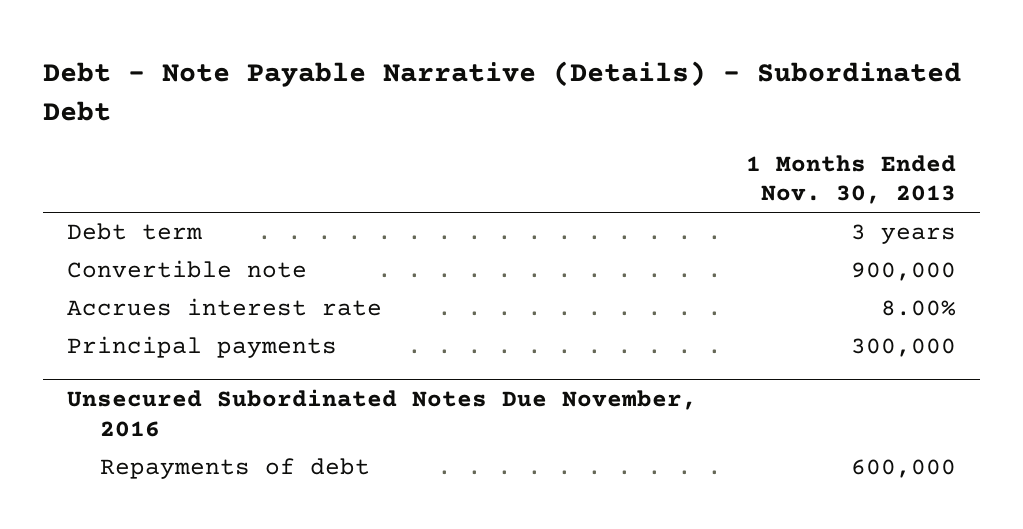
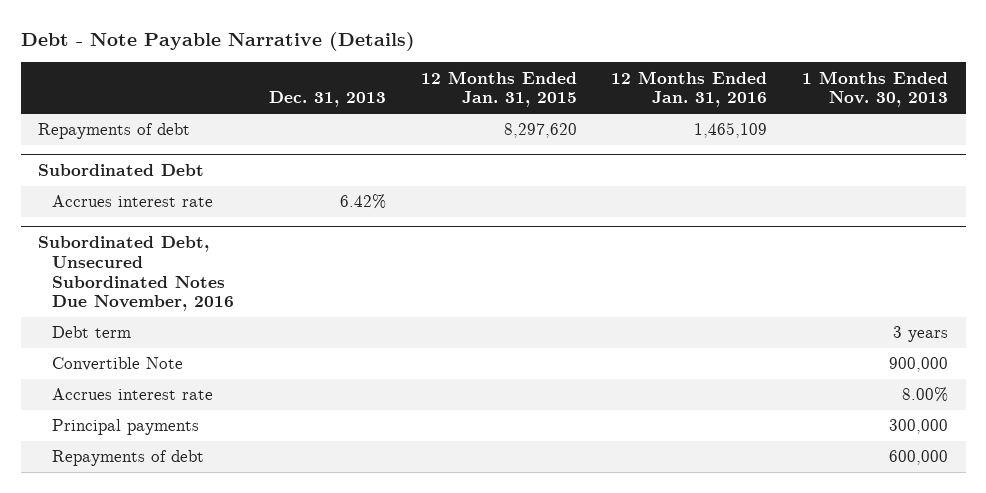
- Debt - Note Payable Narrative (Details) - Subordinated Debt
+ Debt - Note Payable Narrative (Details)
- | 1 Months Ended Nov. 30, 2013
+ | Dec. 31, 2013 | 12 Months Ended Jan. 31, 2015 | 12 Months Ended Jan. 31, 2016 | 1 Months Ended Nov. 30, 2013
+ Repayments of debt | | 8,297,620 | 1,465,109 |
+ Subordinated Debt
+ Accrues interest rate | 6.42% | | |
+ Subordinated Debt, Unsecured Subordinated Notes Due November, 2016
- Convertible note | 900,000
+ Convertible Note | | | | 900,000
- Unsecured Subordinated Notes Due November, 2016

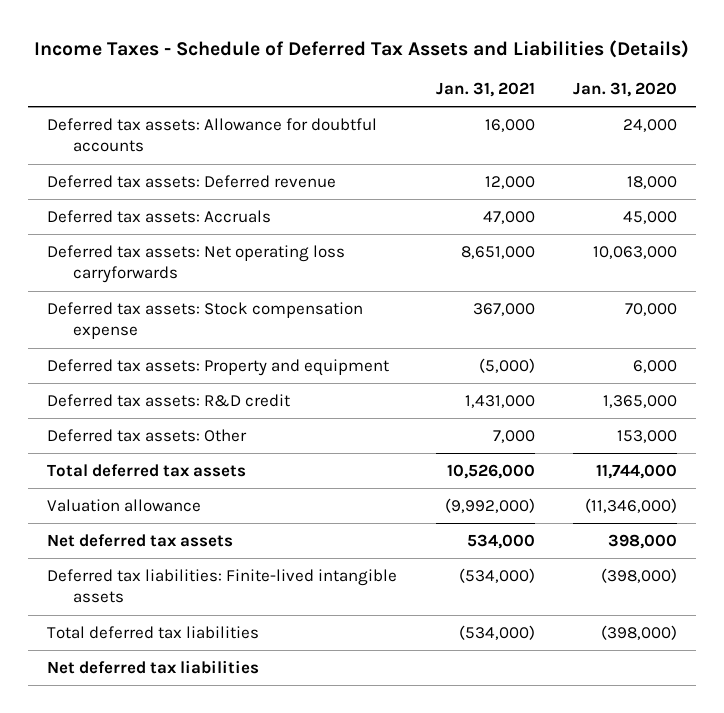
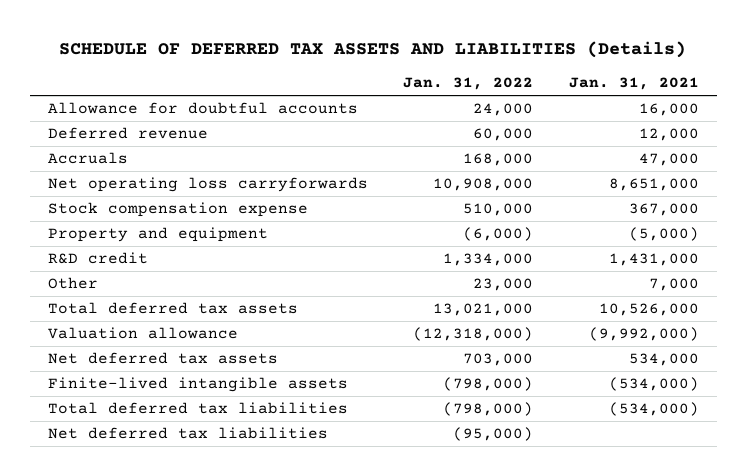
- Income Taxes - Schedule of Deferred Tax Assets and Liabilities (Details)
+ SCHEDULE OF DEFERRED TAX ASSETS AND LIABILITIES (Details)
- | Jan. 31, 2021 | Jan. 31, 2020
+ | Jan. 31, 2022 | Jan. 31, 2021
- Deferred tax assets: Allowance for doubtful accounts | 16,000 | 24,000
- Deferred tax assets: Deferred revenue | 12,000 | 18,000
- Deferred tax assets: Accruals | 47,000 | 45,000
- Deferred tax assets: Net operating loss carryforwards | 8,651,000 | 10,063,000
- Deferred tax assets: Stock compensation expense | 367,000 | 70,000
- Deferred tax assets: Property and equipment | (5,000) | 6,000
- Deferred tax assets: R&D credit | 1,431,000 | 1,365,000
- Deferred tax assets: Other | 7,000 | 153,000
+ Allowance for doubtful accounts | 24,000 | 16,000
+ Deferred revenue | 60,000 | 12,000
+ Accruals | 168,000 | 47,000
+ Net operating loss carryforwards | 10,908,000 | 8,651,000
+ Stock compensation expense | 510,000 | 367,000
+ Property and equipment | (6,000) | (5,000)
+ R&D credit | 1,334,000 | 1,431,000
+ Other | 23,000 | 7,000
- Deferred tax liabilities: Finite-lived intangible assets | (534,000) | (398,000)
+ Finite-lived intangible assets | (798,000) | (534,000)

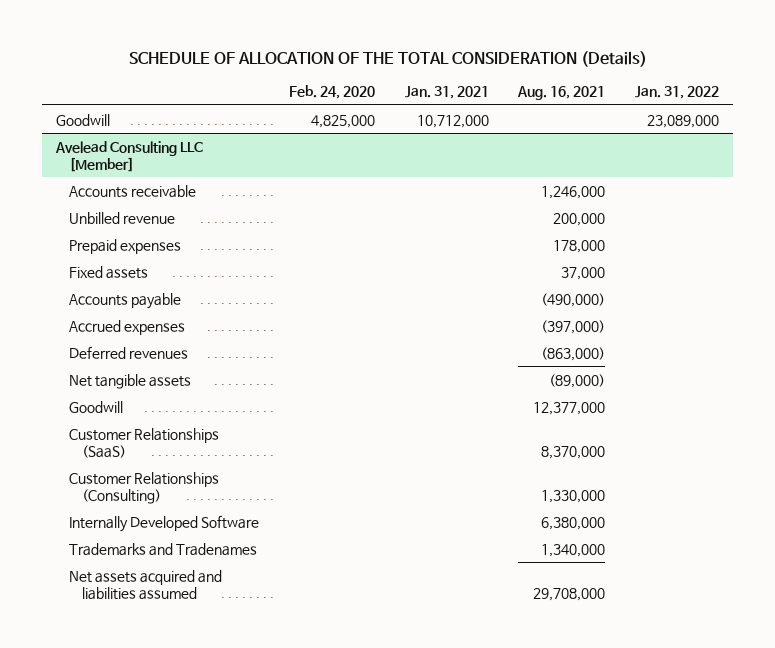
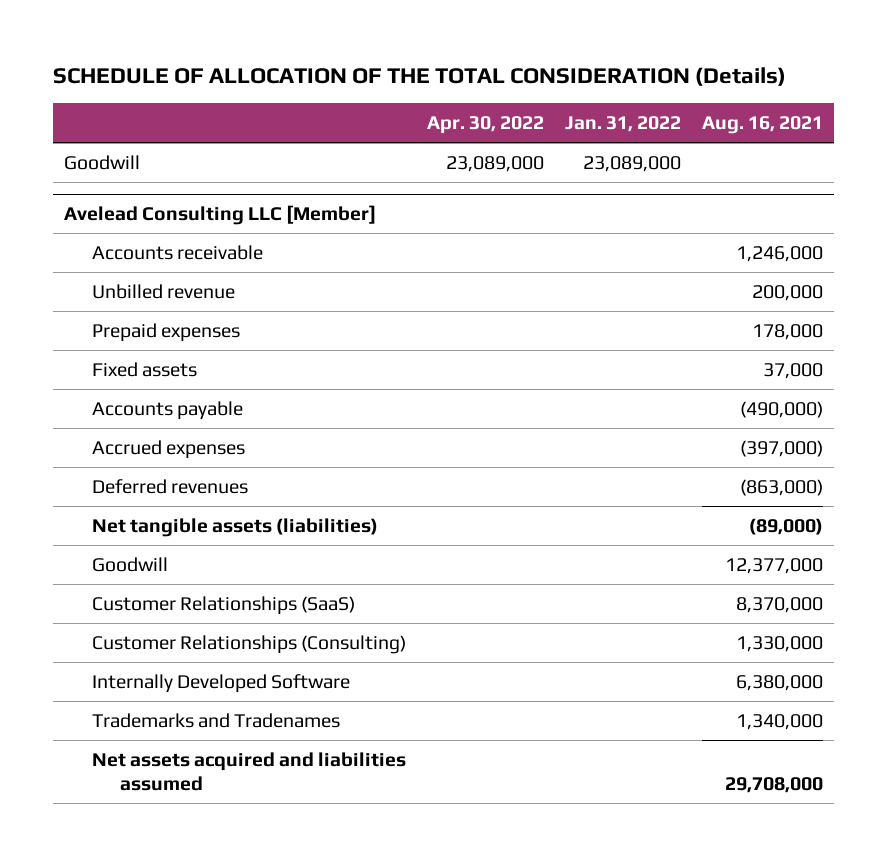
- | Feb. 24, 2020 | Jan. 31, 2021 | Aug. 16, 2021 | Jan. 31, 2022
+ | Apr. 30, 2022 | Jan. 31, 2022 | Aug. 16, 2021
@ Avelead Consulting LLC [Member]
- Net tangible assets | | | (89,000) |
+ Net tangible assets (liabilities) | | | (89,000)

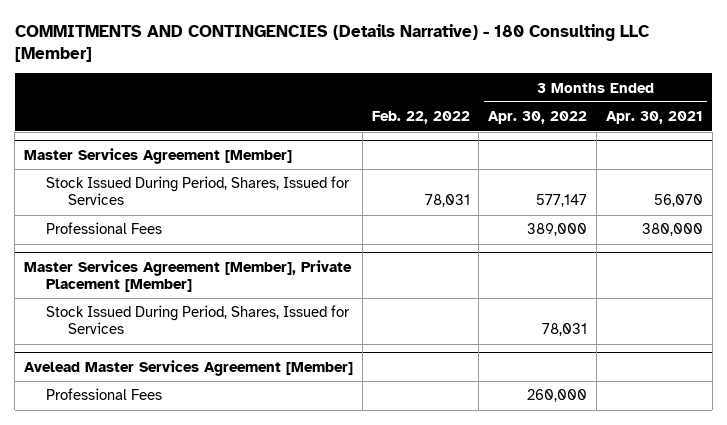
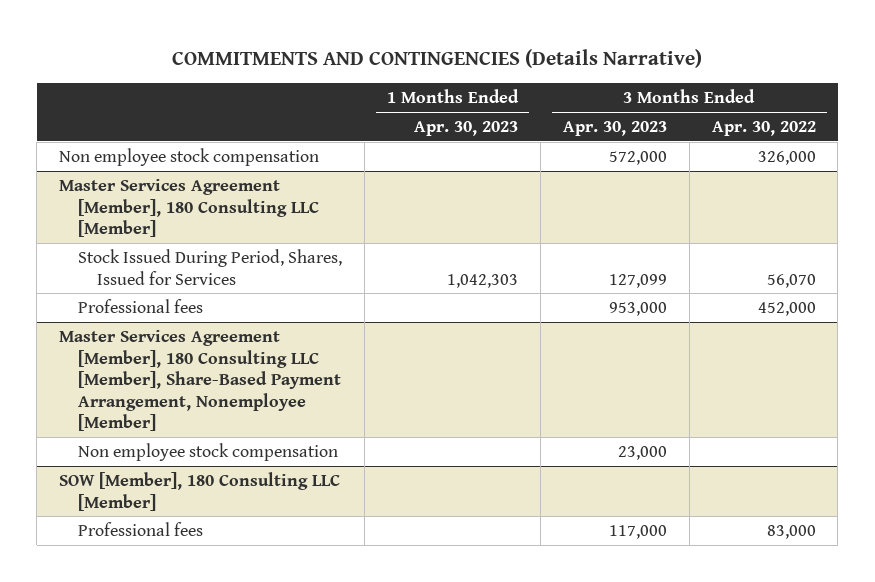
- COMMITMENTS AND CONTINGENCIES (Details Narrative) - 180 Consulting LLC [Member]
+ COMMITMENTS AND CONTINGENCIES (Details Narrative)
- | Feb. 22, 2022 | 3 Months Ended Apr. 30, 2022 | 3 Months Ended Apr. 30, 2021
+ | 1 Months Ended Apr. 30, 2023 | 3 Months Ended Apr. 30, 2023 | 3 Months Ended Apr. 30, 2022
- Master Services Agreement [Member]
- Stock Issued During Period, Shares, Issued for Services | 78,031 | 577,147 | 56,070
- Professional Fees | | 389,000 | 380,000
- Master Services Agreement [Member], Private Placement [Member]
- Stock Issued During Period, Shares, Issued for Services | | 78,031 |
- Avelead Master Services Agreement [Member]
- Professional Fees | | 260,000 |
+ Non employee stock compensation | | 572,000 | 326,000
+ Master Services Agreement [Member], 180 Consulting LLC [Member]
+ Stock Issued During Period, Shares, Issued for Services | 1,042,303 | 127,099 | 56,070
+ Professional fees | | 953,000 | 452,000
+ Master Services Agreement [Member], 180 Consulting LLC [Member], Share-Based Payment Arrangement, Nonemployee [Member]
+ Non employee stock compensation | | 23,000 |
+ SOW [Member], 180 Consulting LLC [Member]
+ Professional fees | | 117,000 | 83,000

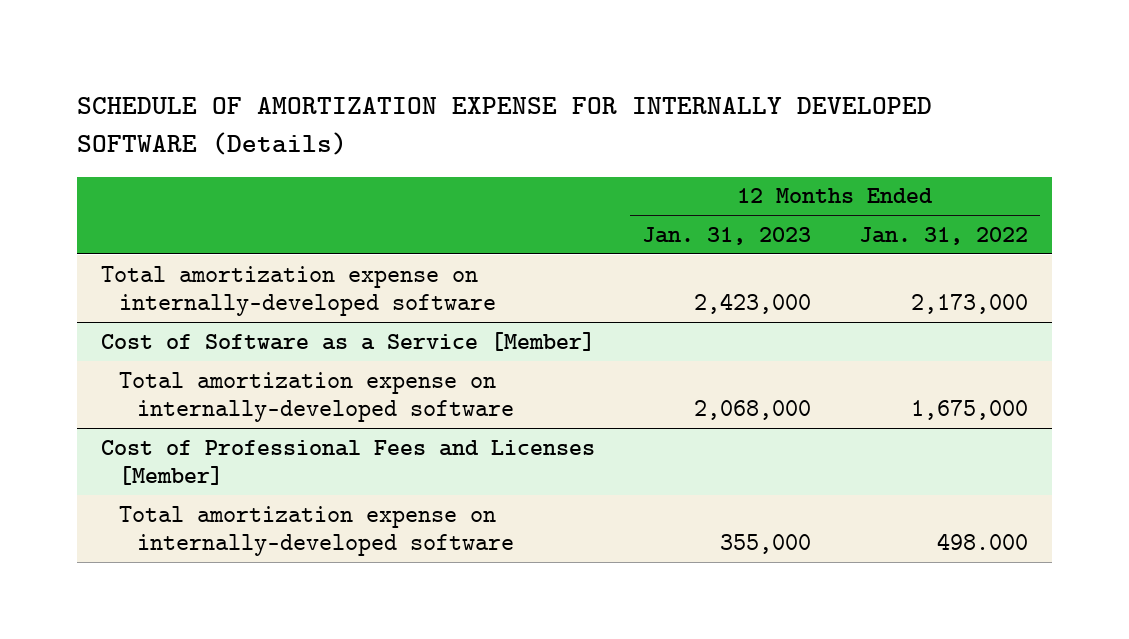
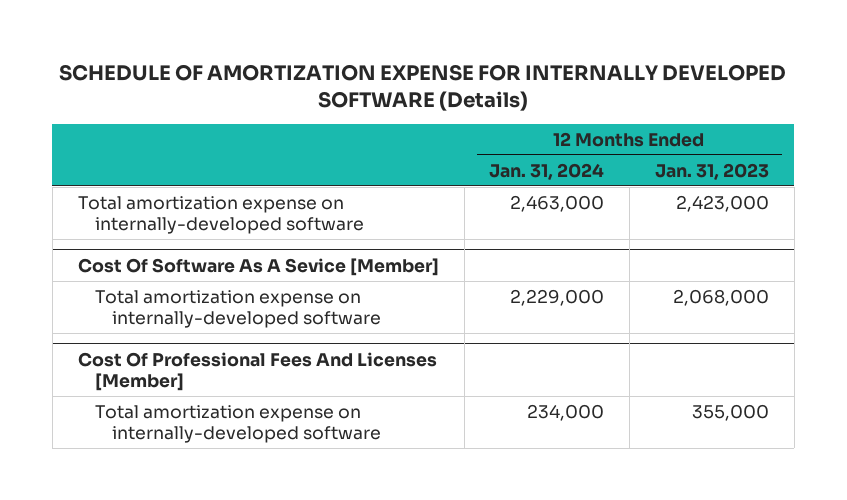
- | 12 Months Ended Jan. 31, 2023 | 12 Months Ended Jan. 31, 2022
+ | 12 Months Ended Jan. 31, 2024 | 12 Months Ended Jan. 31, 2023
- Cost of Software as a Service [Member]
+ Cost Of Software As A Sevice [Member]
- Cost of Professional Fees and Licenses [Member]
+ Cost Of Professional Fees And Licenses [Member]

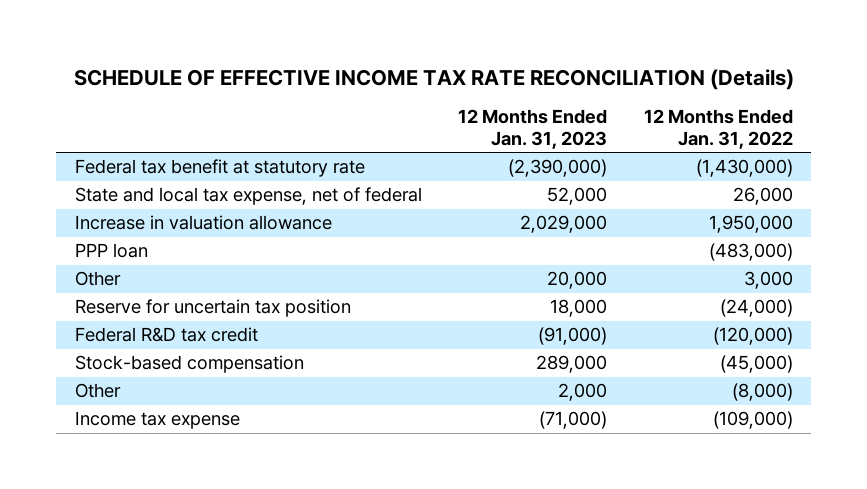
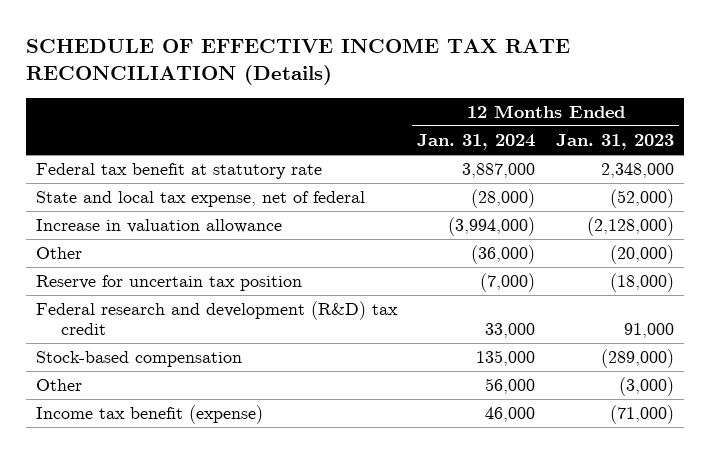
- | 12 Months Ended Jan. 31, 2023 | 12 Months Ended Jan. 31, 2022
+ | 12 Months Ended Jan. 31, 2024 | 12 Months Ended Jan. 31, 2023
- Federal tax benefit at statutory rate | (2,390,000) | (1,430,000)
- State and local tax expense, net of federal | 52,000 | 26,000
- Increase in valuation allowance | 2,029,000 | 1,950,000
- PPP loan | | (483,000)
- Other | 20,000 | 3,000
- Reserve for uncertain tax position | 18,000 | (24,000)
- Federal R&D tax credit | (91,000) | (120,000)
- Stock-based compensation | 289,000 | (45,000)
- Other | 2,000 | (8,000)
- Income tax expense | (71,000) | (109,000)
+ Federal tax benefit at statutory rate | 3,887,000 | 2,348,000
+ State and local tax expense, net of federal | (28,000) | (52,000)
+ Increase in valuation allowance | (3,994,000) | (2,128,000)
+ Other | (36,000) | (20,000)
+ Reserve for uncertain tax position | (7,000) | (18,000)
+ Federal research and development (R&D) tax credit | 33,000 | 91,000
+ Stock-based compensation | 135,000 | (289,000)
+ Other | 56,000 | (3,000)
+ Income tax benefit (expense) | 46,000 | (71,000)

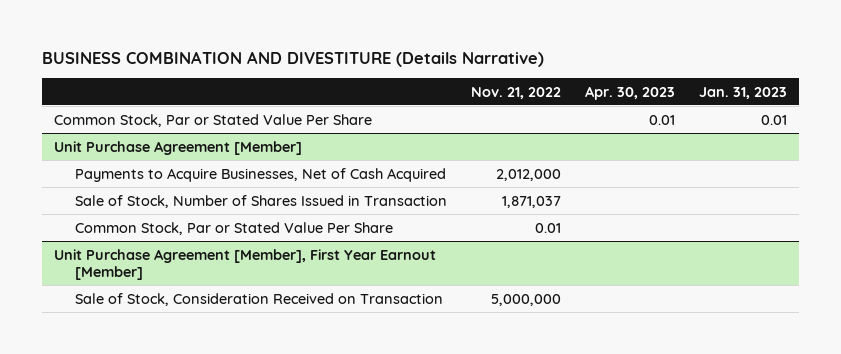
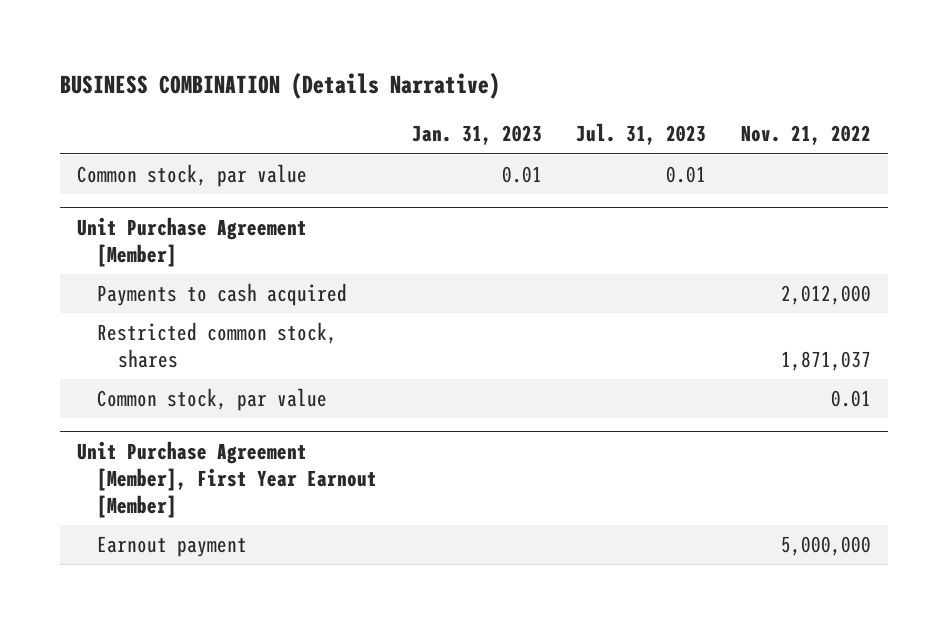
- BUSINESS COMBINATION AND DIVESTITURE (Details Narrative)
+ BUSINESS COMBINATION (Details Narrative)
- | Nov. 21, 2022 | Apr. 30, 2023 | Jan. 31, 2023
+ | Jan. 31, 2023 | Jul. 31, 2023 | Nov. 21, 2022
- Common Stock, Par or Stated Value Per Share | | 0.01 | 0.01
+ Common stock, par value | 0.01 | 0.01 |
@ Unit Purchase Agreement [Member]
- Payments to Acquire Businesses, Net of Cash Acquired | 2,012,000 | |
- Sale of Stock, Number of Shares Issued in Transaction | 1,871,037 | |
- Common Stock, Par or Stated Value Per Share | 0.01 | |
+ Payments to cash acquired | | | 2,012,000
+ Restricted common stock, shares | | | 1,871,037
+ Common stock, par value | | | 0.01
@ Unit Purchase Agreement [Member], First Year Earnout [Member]
- Sale of Stock, Consideration Received on Transaction | 5,000,000 | |
+ Earnout payment | | | 5,000,000

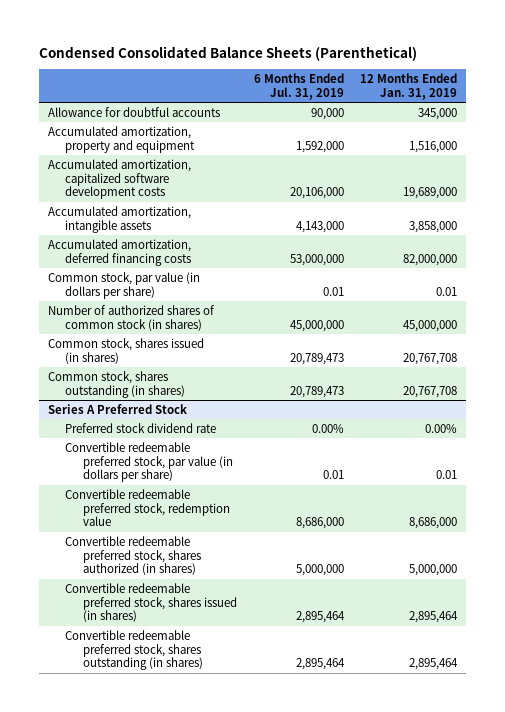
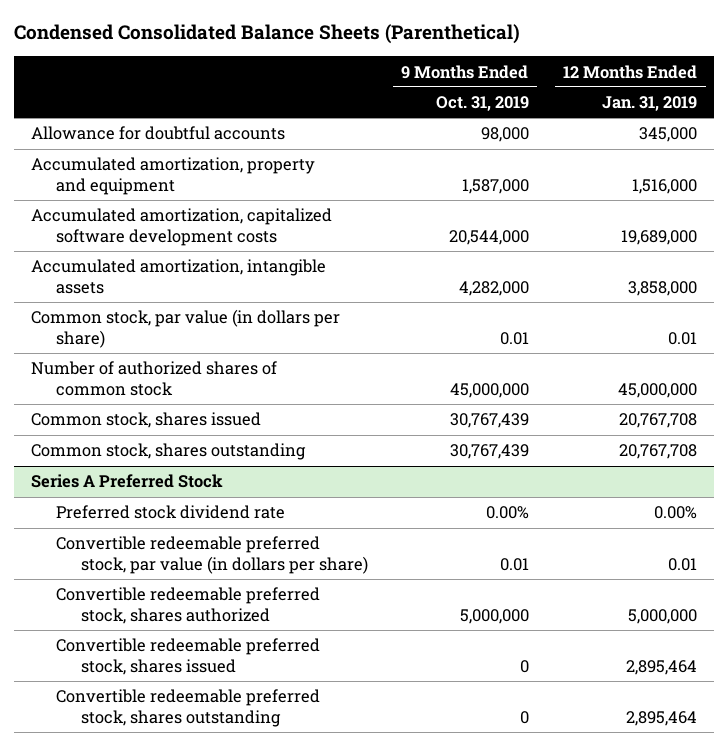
- | 6 Months Ended Jul. 31, 2019 | 12 Months Ended Jan. 31, 2019
+ | 9 Months Ended Oct. 31, 2019 | 12 Months Ended Jan. 31, 2019
- Accumulated amortization, deferred financing costs | 53,000,000 | 82,000,000
- Number of authorized shares of common stock (in shares) | 45,000,000 | 45,000,000
- Common stock, shares issued (in shares) | 20,789,473 | 20,767,708
- Common stock, shares outstanding (in shares) | 20,789,473 | 20,767,708
+ Number of authorized shares of common stock | 45,000,000 | 45,000,000
+ Common stock, shares issued | 30,767,439 | 20,767,708
+ Common stock, shares outstanding | 30,767,439 | 20,767,708
@ Series A Preferred Stock
- Convertible redeemable preferred stock, redemption value | 8,686,000 | 8,686,000
- Convertible redeemable preferred stock, shares authorized (in shares) | 5,000,000 | 5,000,000
- Convertible redeemable preferred stock, shares issued (in shares) | 2,895,464 | 2,895,464
- Convertible redeemable preferred stock, shares outstanding (in shares) | 2,895,464 | 2,895,464
+ Convertible redeemable preferred stock, shares authorized | 5,000,000 | 5,000,000
+ Convertible redeemable preferred stock, shares issued | 0 | 2,895,464
+ Convertible redeemable preferred stock, shares outstanding | 0 | 2,895,464

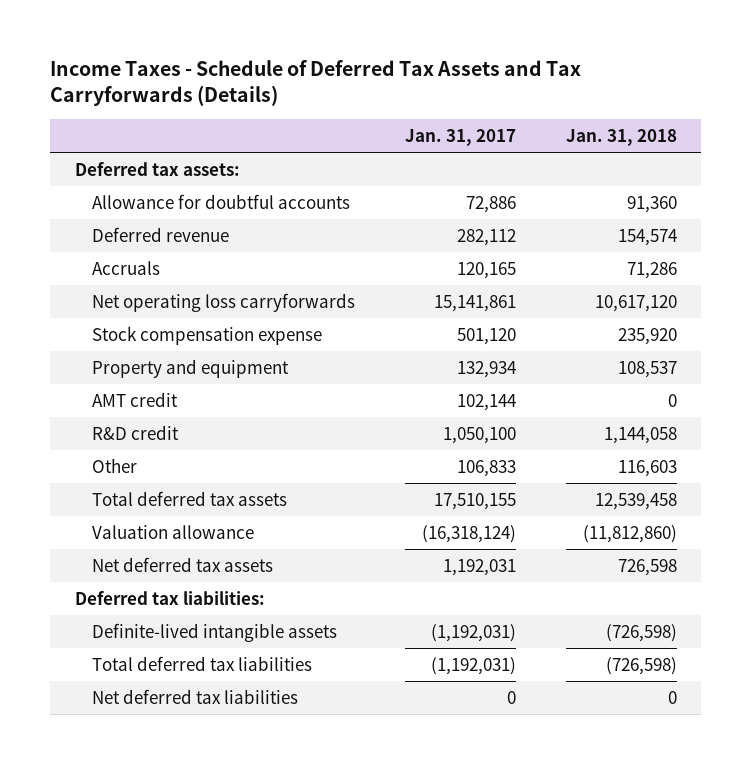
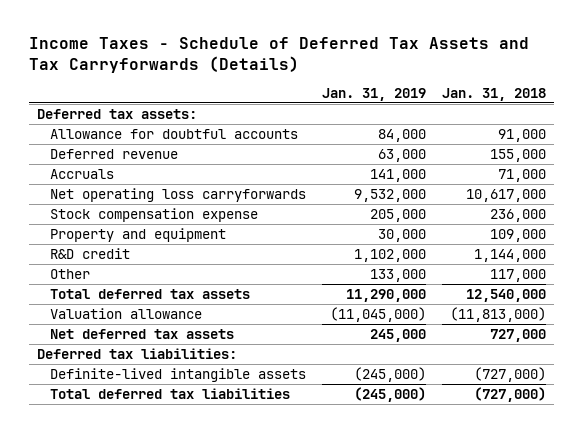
- | Jan. 31, 2017 | Jan. 31, 2018
+ | Jan. 31, 2019 | Jan. 31, 2018
- Allowance for doubtful accounts | 72,886 | 91,360
- Deferred revenue | 282,112 | 154,574
- Accruals | 120,165 | 71,286
- Net operating loss carryforwards | 15,141,861 | 10,617,120
- Stock compensation expense | 501,120 | 235,920
- Property and equipment | 132,934 | 108,537
- AMT credit | 102,144 | 0
- R&D credit | 1,050,100 | 1,144,058
- Other | 106,833 | 116,603
- Total deferred tax assets | 17,510,155 | 12,539,458
- Valuation allowance | (16,318,124) | (11,812,860)
- Net deferred tax assets | 1,192,031 | 726,598
+ Allowance for doubtful accounts | 84,000 | 91,000
+ Deferred revenue | 63,000 | 155,000
+ Accruals | 141,000 | 71,000
+ Net operating loss carryforwards | 9,532,000 | 10,617,000
+ Stock compensation expense | 205,000 | 236,000
+ Property and equipment | 30,000 | 109,000
+ R&D credit | 1,102,000 | 1,144,000
+ Other | 133,000 | 117,000
+ Total deferred tax assets | 11,290,000 | 12,540,000
+ Valuation allowance | (11,045,000) | (11,813,000)
+ Net deferred tax assets | 245,000 | 727,000
- Definite-lived intangible assets | (1,192,031) | (726,598)
- Total deferred tax liabilities | (1,192,031) | (726,598)
- Net deferred tax liabilities | 0 | 0
+ Definite-lived intangible assets | (245,000) | (727,000)
+ Total deferred tax liabilities | (245,000) | (727,000)

